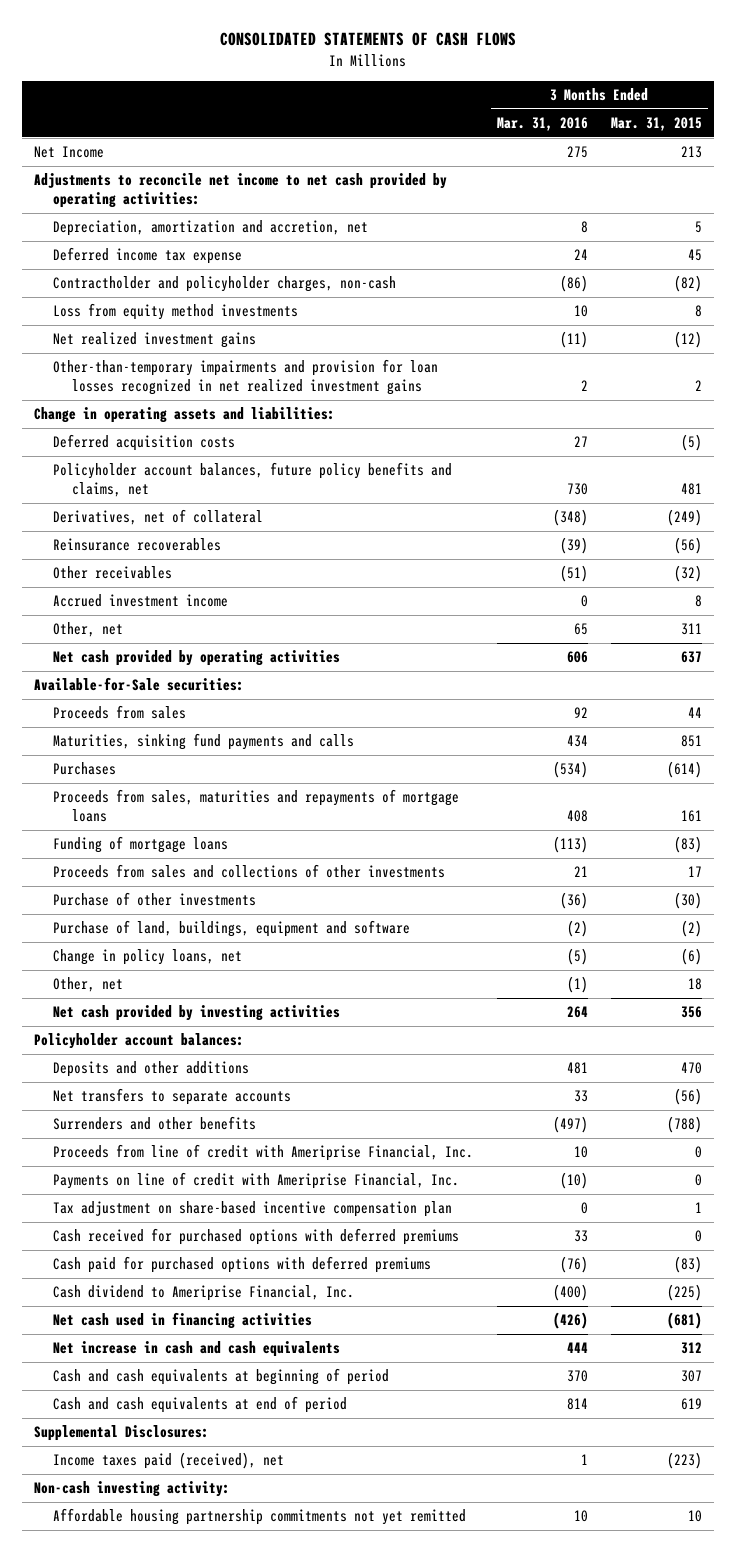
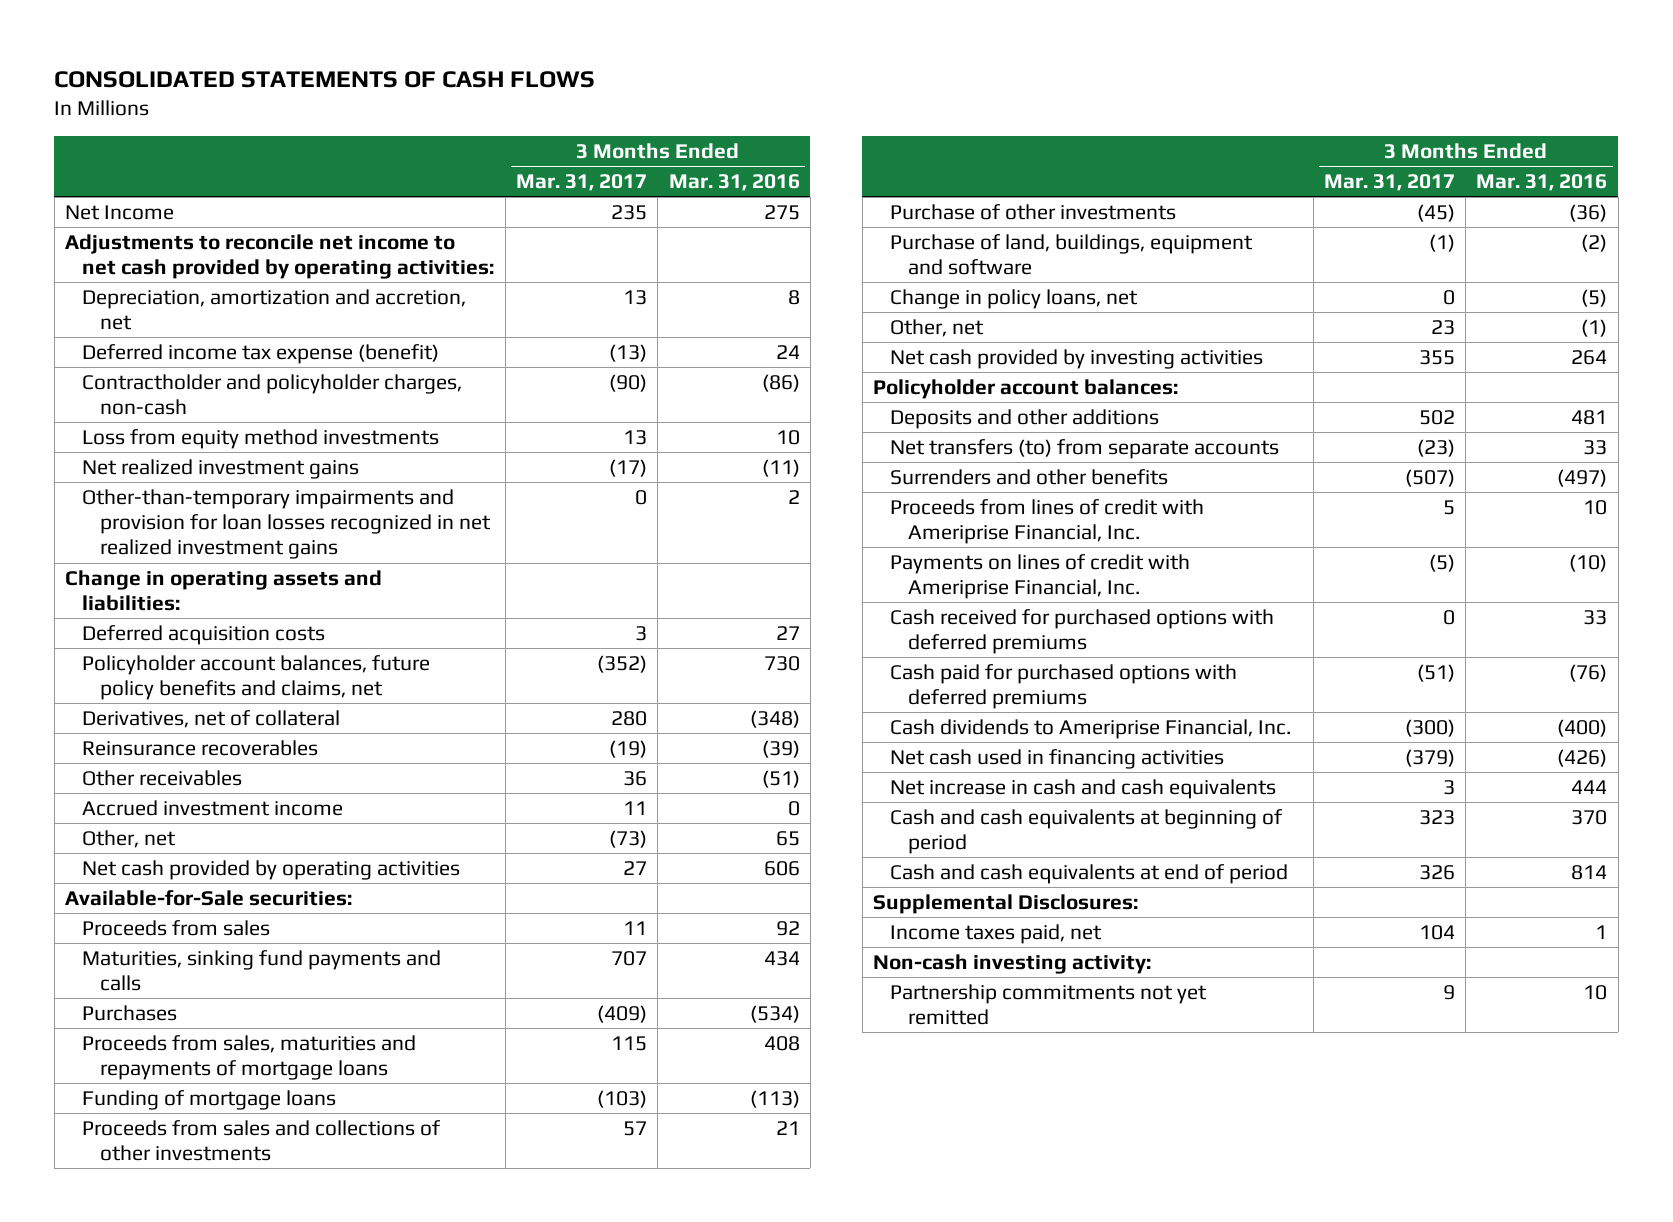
- | 3 Months Ended Mar. 31, 2016 | 3 Months Ended Mar. 31, 2015
+ | 3 Months Ended Mar. 31, 2017 | 3 Months Ended Mar. 31, 2016
- Deferred income tax expense | 24 | 45
+ Deferred income tax expense (benefit) | (13) | 24
- Net transfers to separate accounts | 33 | (56)
+ Net transfers (to) from separate accounts | (23) | 33
- Proceeds from line of credit with Ameriprise Financial, Inc. | 10 | 0
- Payments on line of credit with Ameriprise Financial, Inc. | (10) | 0
- Tax adjustment on share-based incentive compensation plan | 0 | 1
+ Proceeds from lines of credit with Ameriprise Financial, Inc. | 5 | 10
+ Payments on lines of credit with Ameriprise Financial, Inc. | (5) | (10)
- Cash dividend to Ameriprise Financial, Inc. | (400) | (225)
+ Cash dividends to Ameriprise Financial, Inc. | (300) | (400)
- Income taxes paid (received), net | 1 | (223)
+ Income taxes paid, net | 104 | 1
- Affordable housing partnership commitments not yet remitted | 10 | 10
+ Partnership commitments not yet remitted | 9 | 10

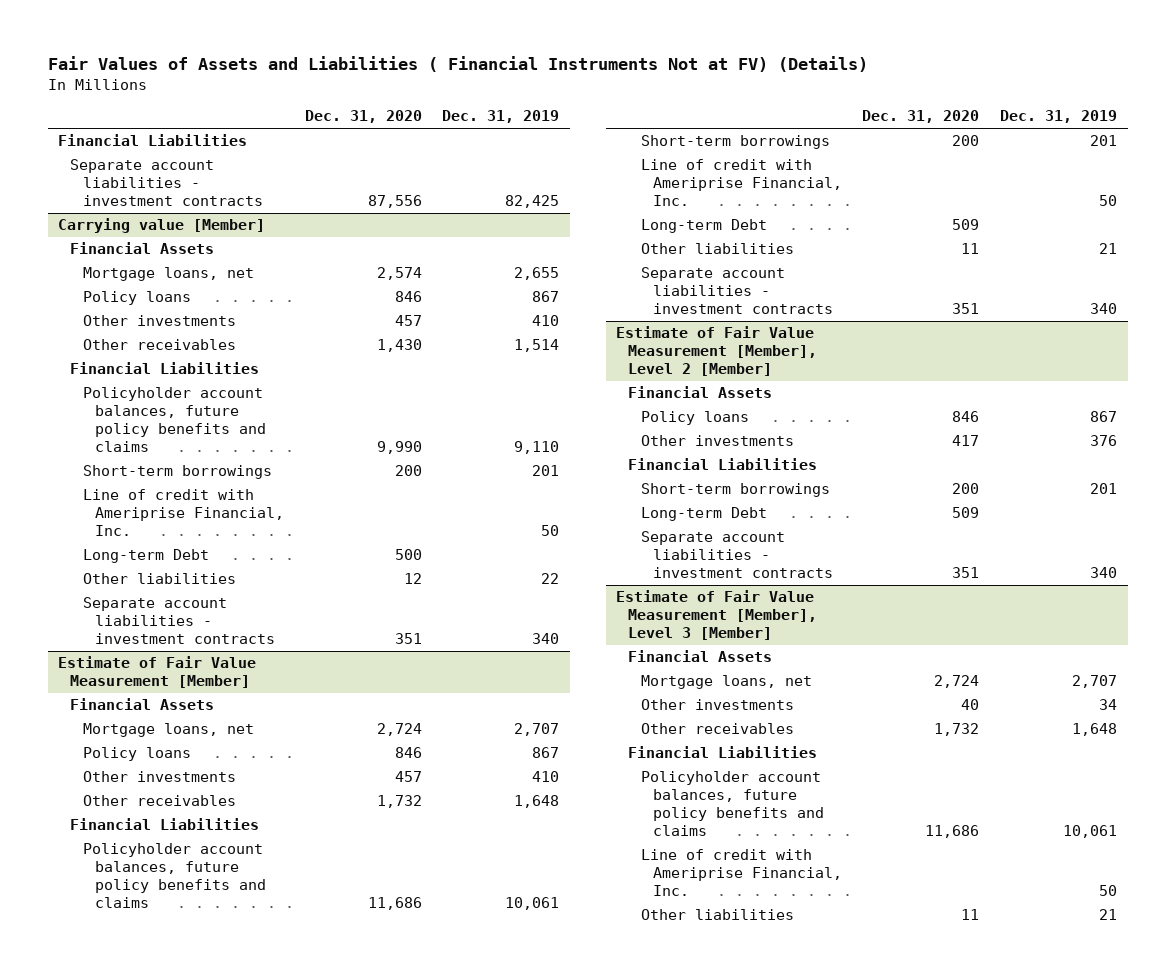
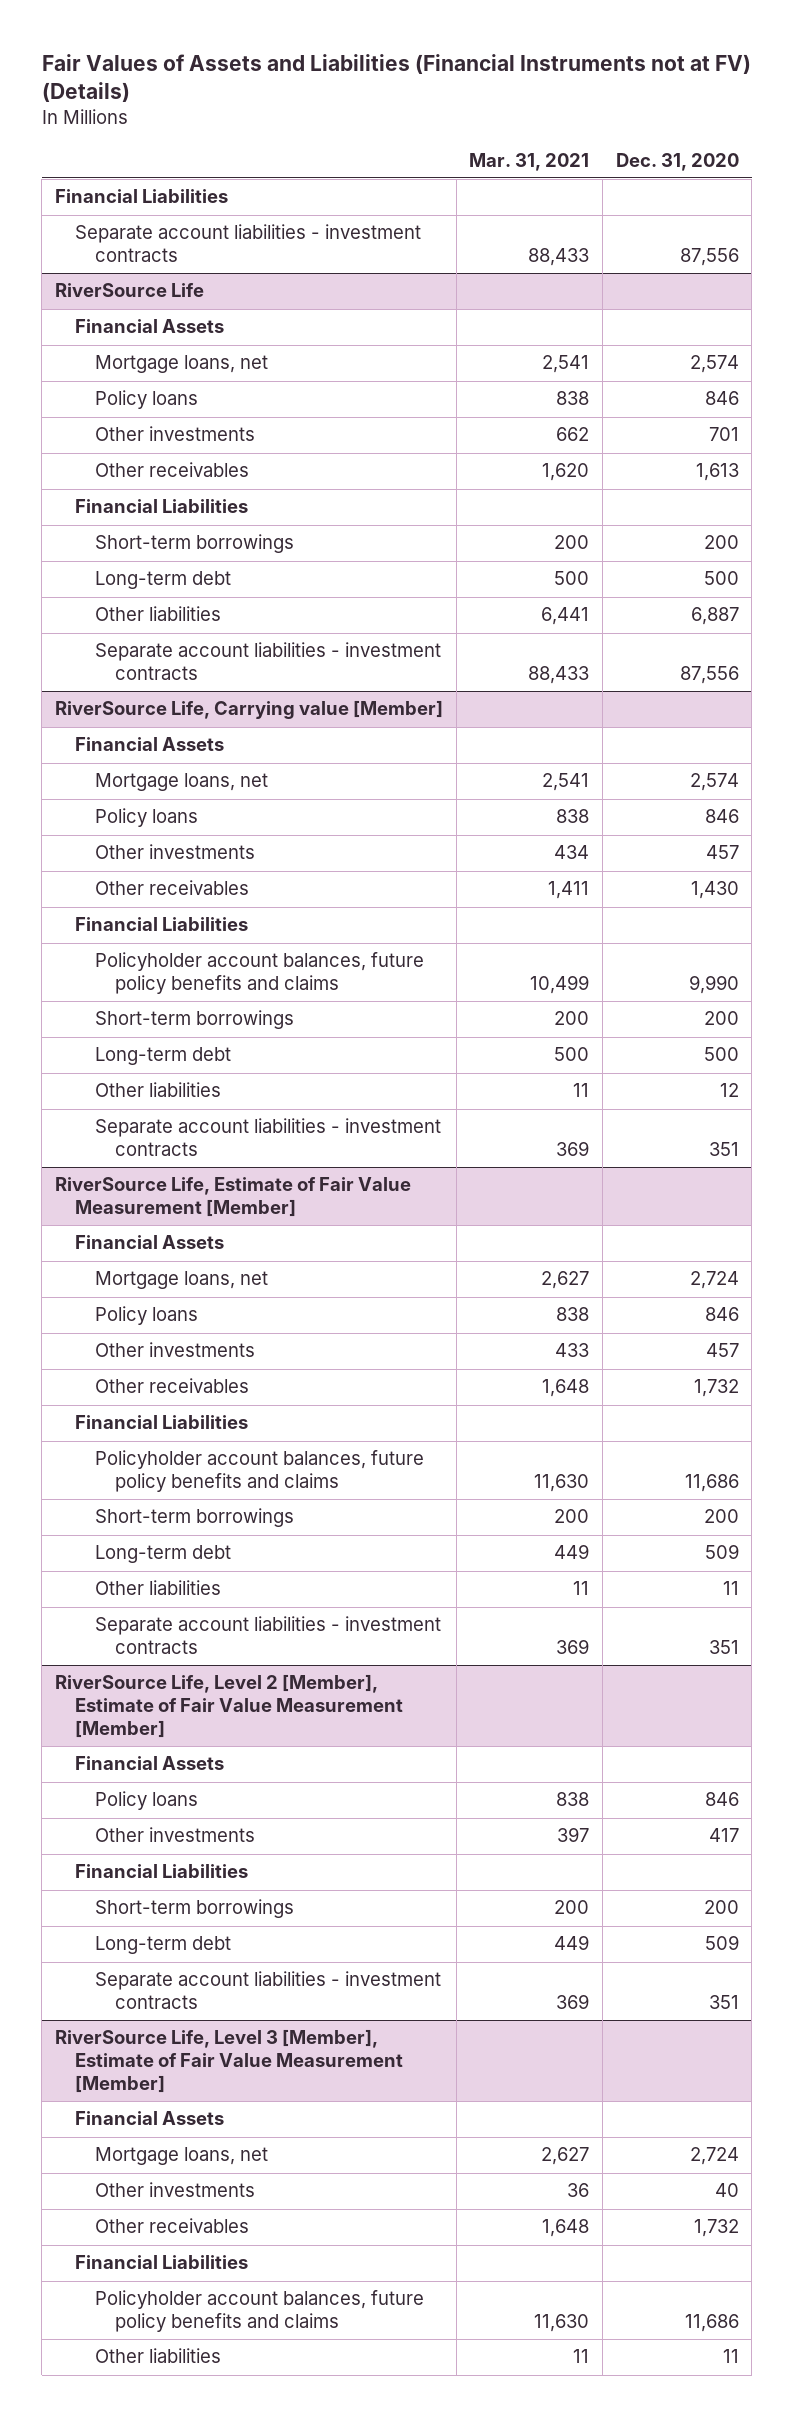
- Fair Values of Assets and Liabilities ( Financial Instruments Not at FV) (Details)
+ Fair Values of Assets and Liabilities (Financial Instruments not at FV) (Details)
- | Dec. 31, 2020 | Dec. 31, 2019
+ | Mar. 31, 2021 | Dec. 31, 2020
- Carrying value [Member]
+ RiverSource Life
+ Other investments | 662 | 701
+ Other receivables | 1,620 | 1,613
+ Financial Liabilities
+ Short-term borrowings | 200 | 200
+ Long-term debt | 500 | 500
+ Other liabilities | 6,441 | 6,887
+ Separate account liabilities - investment contracts | 88,433 | 87,556
+ RiverSource Life, Carrying value [Member]
+ Financial Assets
+ Mortgage loans, net | 2,541 | 2,574
+ Policy loans | 838 | 846
- Line of credit with Ameriprise Financial, Inc. | | 50
- Long-term Debt | 500 |
+ Long-term debt | 500 | 500
- Estimate of Fair Value Measurement [Member]
+ RiverSource Life, Estimate of Fair Value Measurement [Member]
- Line of credit with Ameriprise Financial, Inc. | | 50
- Long-term Debt | 509 |
+ Long-term debt | 449 | 509
- Estimate of Fair Value Measurement [Member], Level 2 [Member]
+ RiverSource Life, Level 2 [Member], Estimate of Fair Value Measurement [Member]
- Long-term Debt | 509 |
+ Long-term debt | 449 | 509
- Estimate of Fair Value Measurement [Member], Level 3 [Member]
+ RiverSource Life, Level 3 [Member], Estimate of Fair Value Measurement [Member]
- Line of credit with Ameriprise Financial, Inc. | | 50

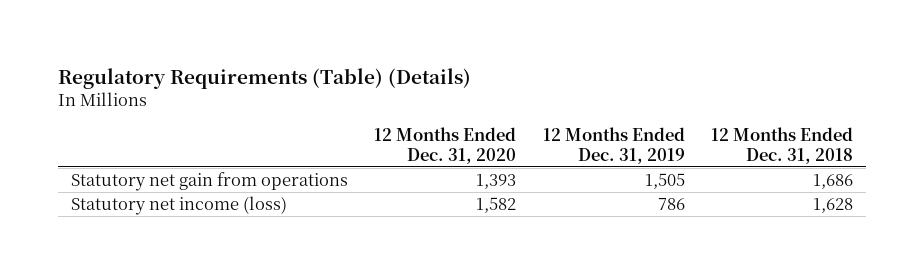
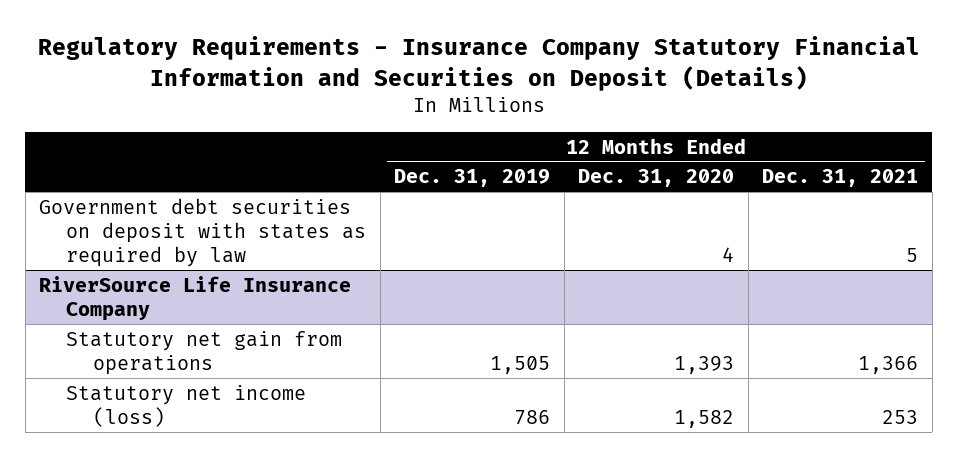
- Regulatory Requirements (Table) (Details)
+ Regulatory Requirements - Insurance Company Statutory Financial Information and Securities on Deposit (Details)
- | 12 Months Ended Dec. 31, 2020 | 12 Months Ended Dec. 31, 2019 | 12 Months Ended Dec. 31, 2018
+ | 12 Months Ended Dec. 31, 2019 | 12 Months Ended Dec. 31, 2020 | 12 Months Ended Dec. 31, 2021
+ Government debt securities on deposit with states as required by law | | 4 | 5
+ RiverSource Life Insurance Company

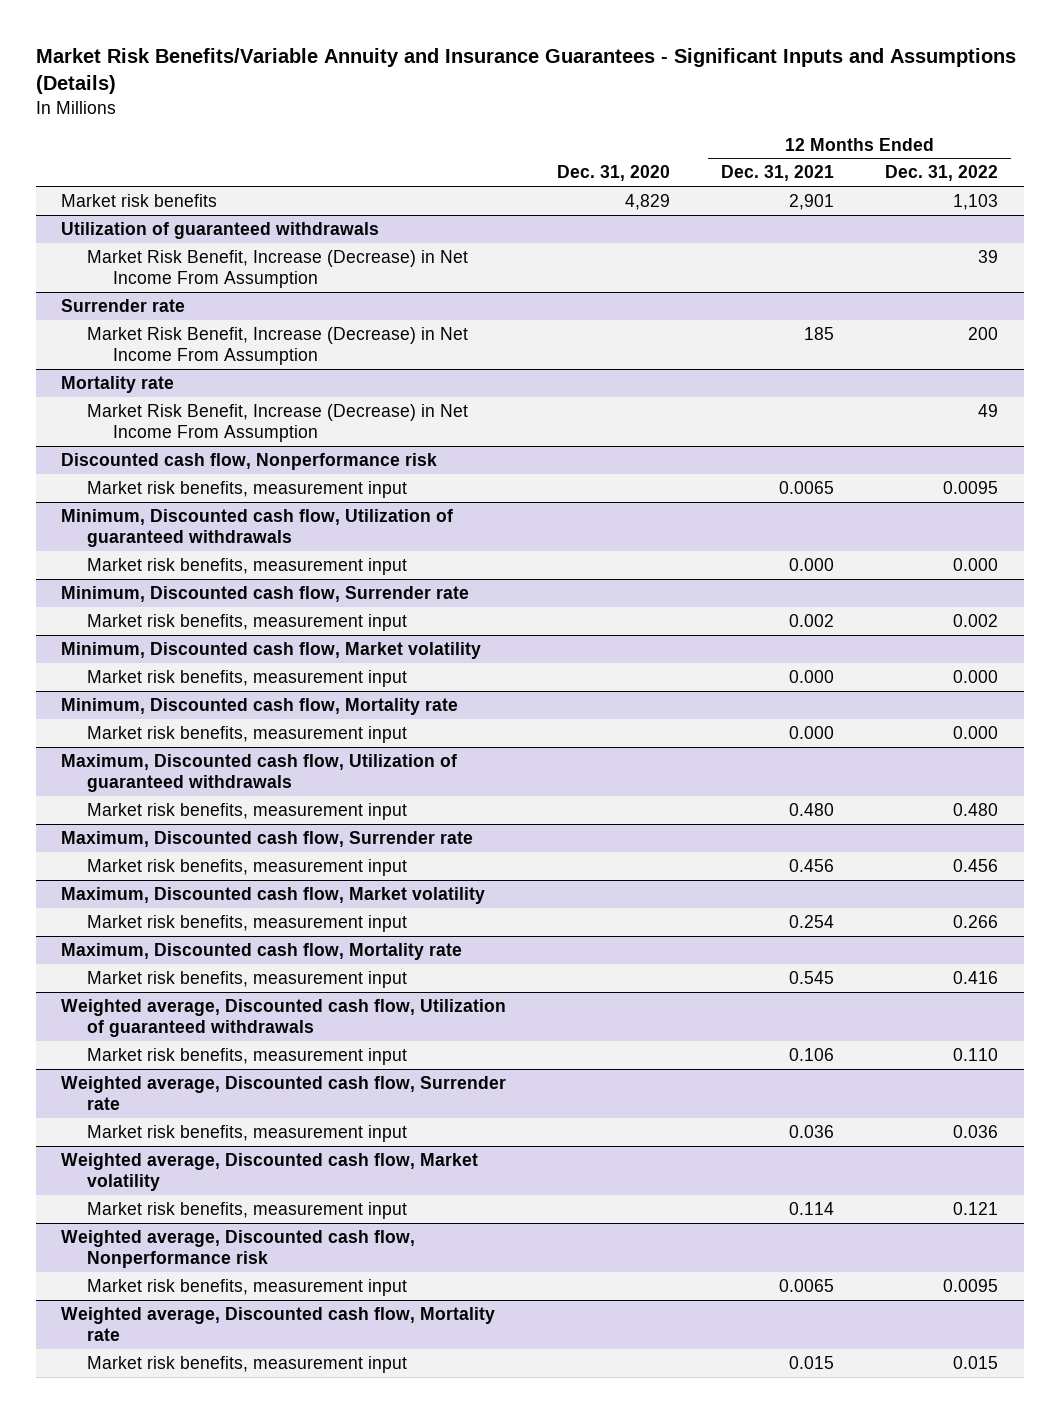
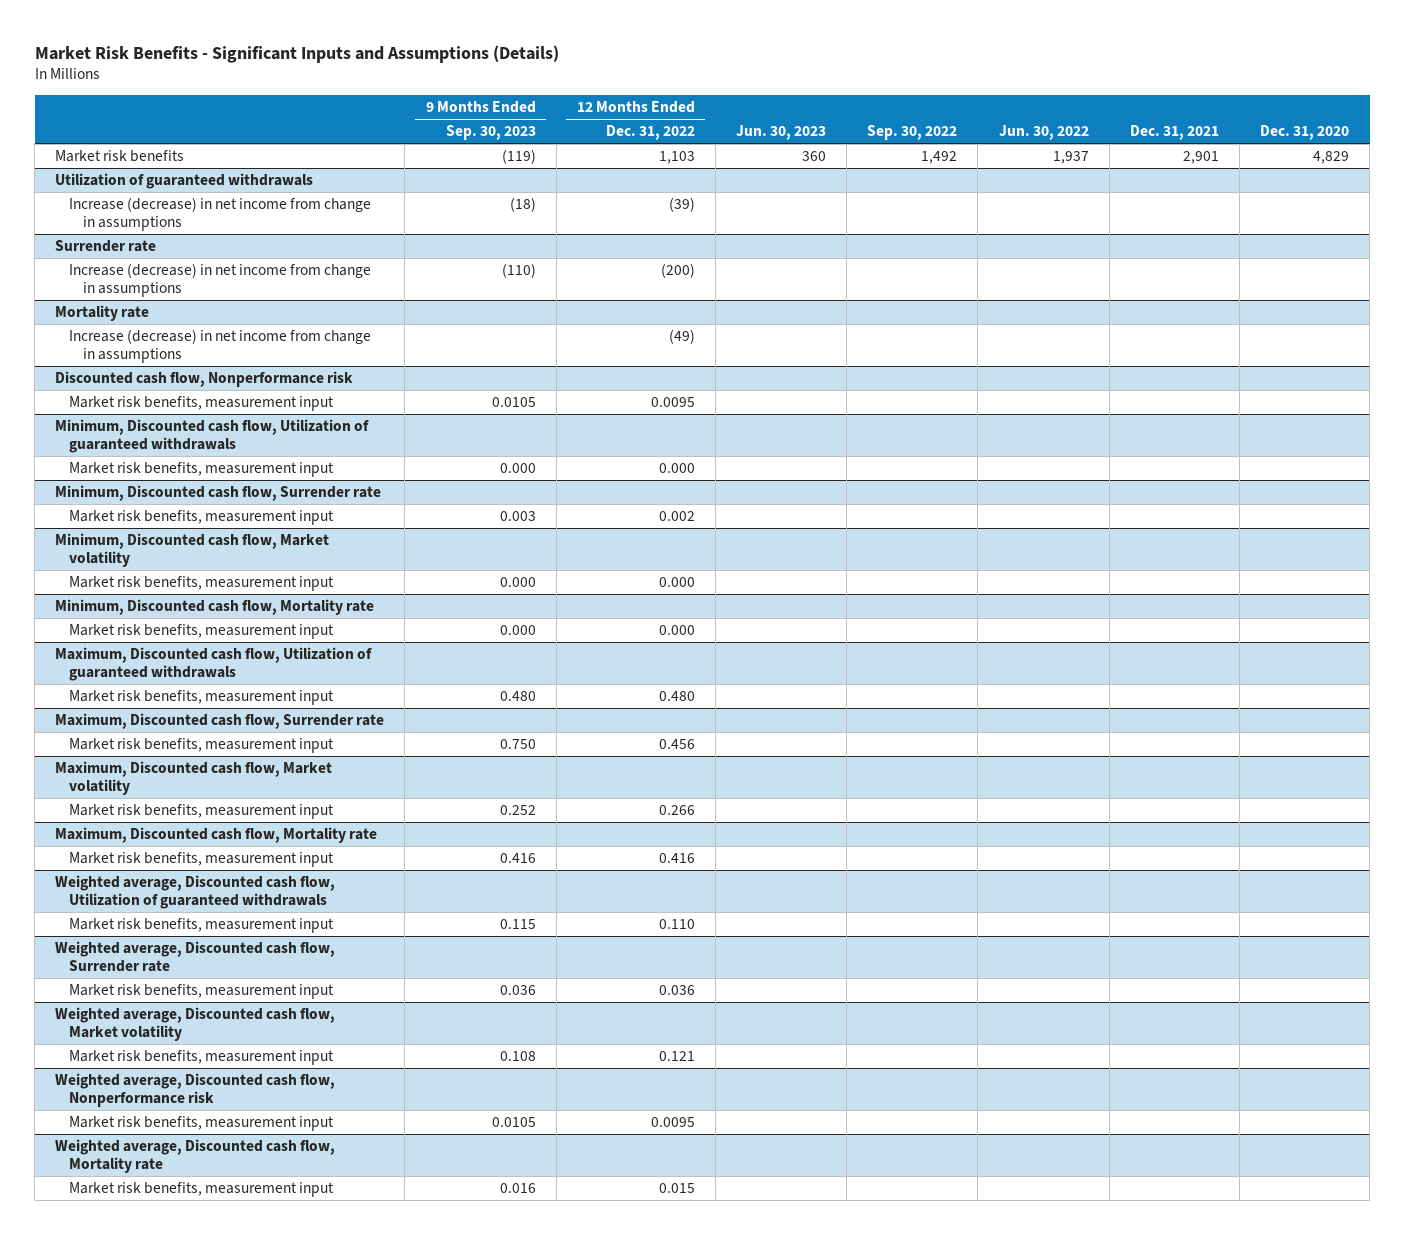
- Market Risk Benefits/Variable Annuity and Insurance Guarantees - Significant Inputs and Assumptions (Details)
+ Market Risk Benefits - Significant Inputs and Assumptions (Details)
- | Dec. 31, 2020 | 12 Months Ended Dec. 31, 2021 | 12 Months Ended Dec. 31, 2022
+ | 9 Months Ended Sep. 30, 2023 | 12 Months Ended Dec. 31, 2022 | Jun. 30, 2023 | Sep. 30, 2022 | Jun. 30, 2022 | Dec. 31, 2021 | Dec. 31, 2020
@ Utilization of guaranteed withdrawals
- Market Risk Benefit, Increase (Decrease) in Net Income From Assumption | | | 39
+ Increase (decrease) in net income from change in assumptions | (18) | (39) | | | | |
@ Surrender rate
- Market Risk Benefit, Increase (Decrease) in Net Income From Assumption | | 185 | 200
+ Increase (decrease) in net income from change in assumptions | (110) | (200) | | | | |
@ Mortality rate
- Market Risk Benefit, Increase (Decrease) in Net Income From Assumption | | | 49
+ Increase (decrease) in net income from change in assumptions | | (49) | | | | |

